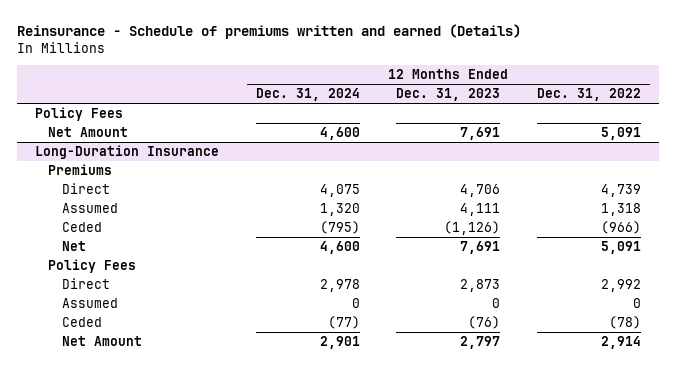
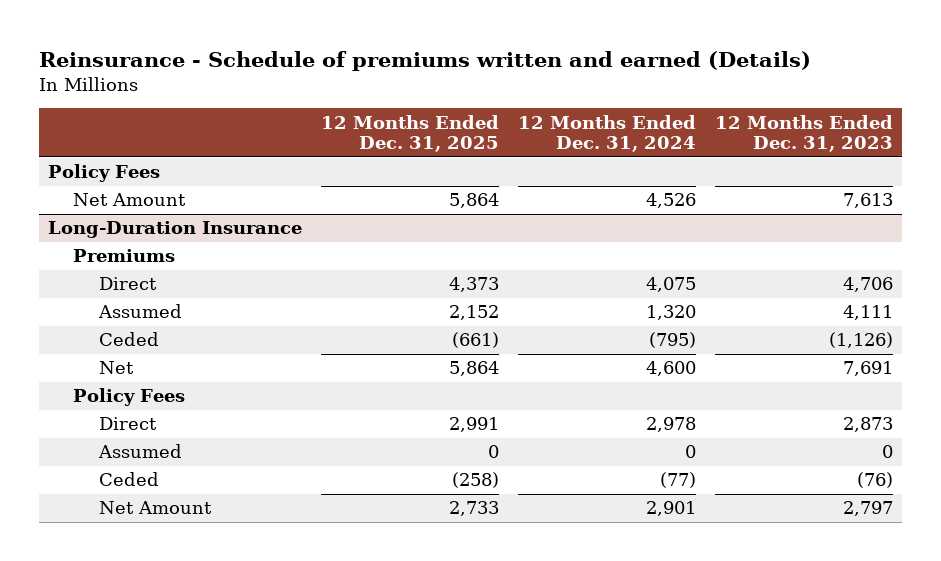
- | 12 Months Ended Dec. 31, 2024 | 12 Months Ended Dec. 31, 2023 | 12 Months Ended Dec. 31, 2022
+ | 12 Months Ended Dec. 31, 2025 | 12 Months Ended Dec. 31, 2024 | 12 Months Ended Dec. 31, 2023
- Net Amount | 4,600 | 7,691 | 5,091
+ Net Amount | 5,864 | 4,526 | 7,613

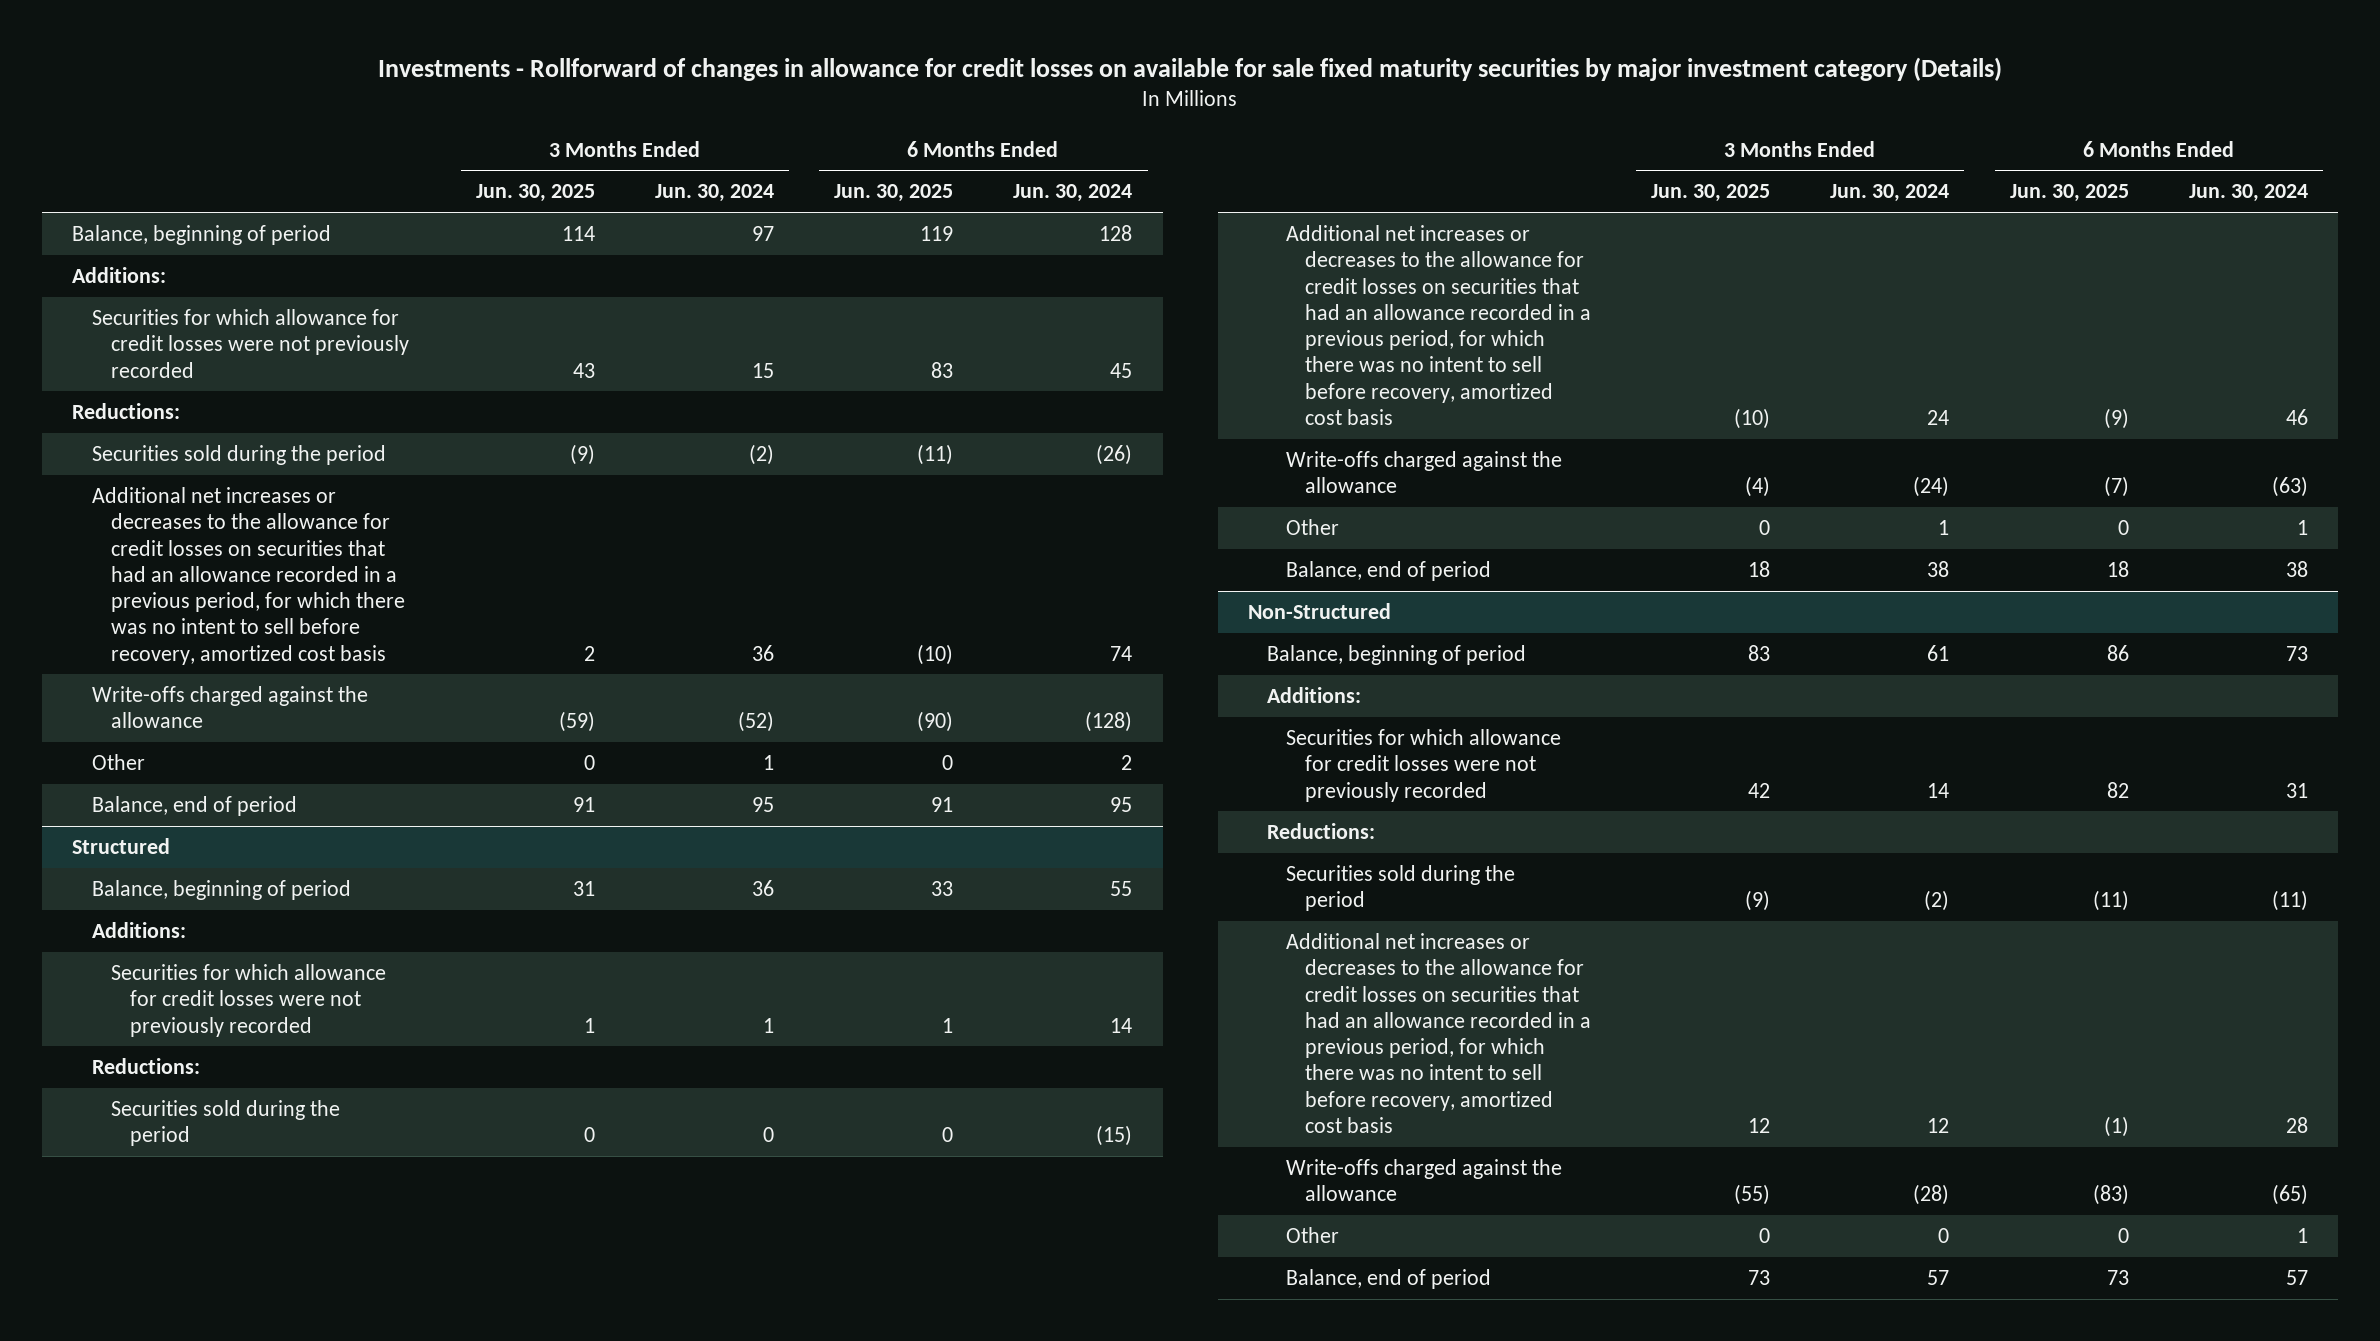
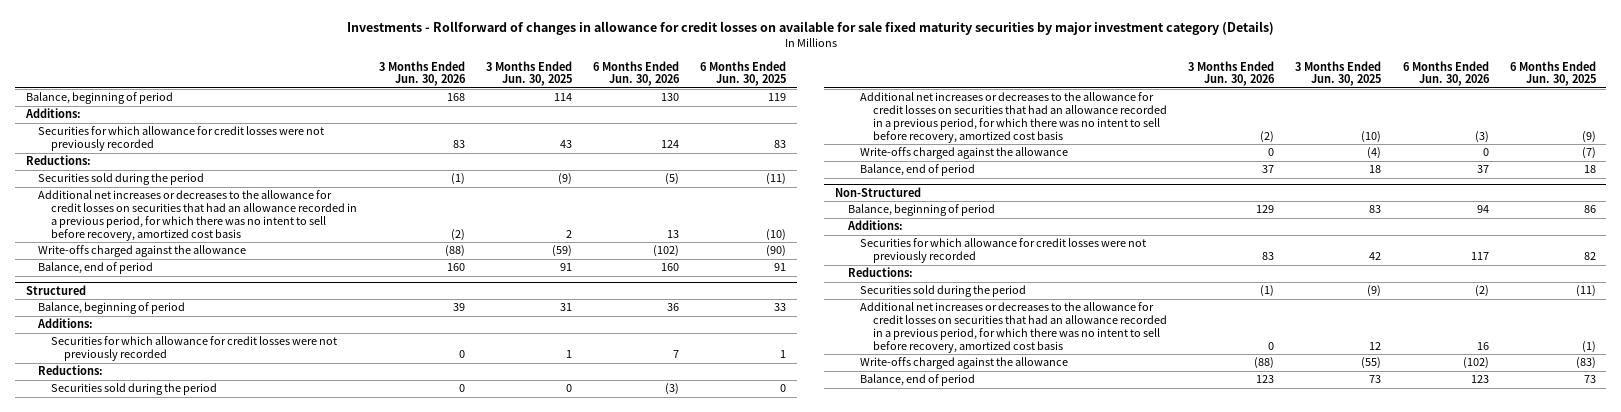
- | 3 Months Ended Jun. 30, 2025 | 3 Months Ended Jun. 30, 2024 | 6 Months Ended Jun. 30, 2025 | 6 Months Ended Jun. 30, 2024
+ | 3 Months Ended Jun. 30, 2026 | 3 Months Ended Jun. 30, 2025 | 6 Months Ended Jun. 30, 2026 | 6 Months Ended Jun. 30, 2025
- Other | 0 | 1 | 0 | 2
@ Structured
- Other | 0 | 1 | 0 | 1
@ Non-Structured
- Other | 0 | 0 | 0 | 1

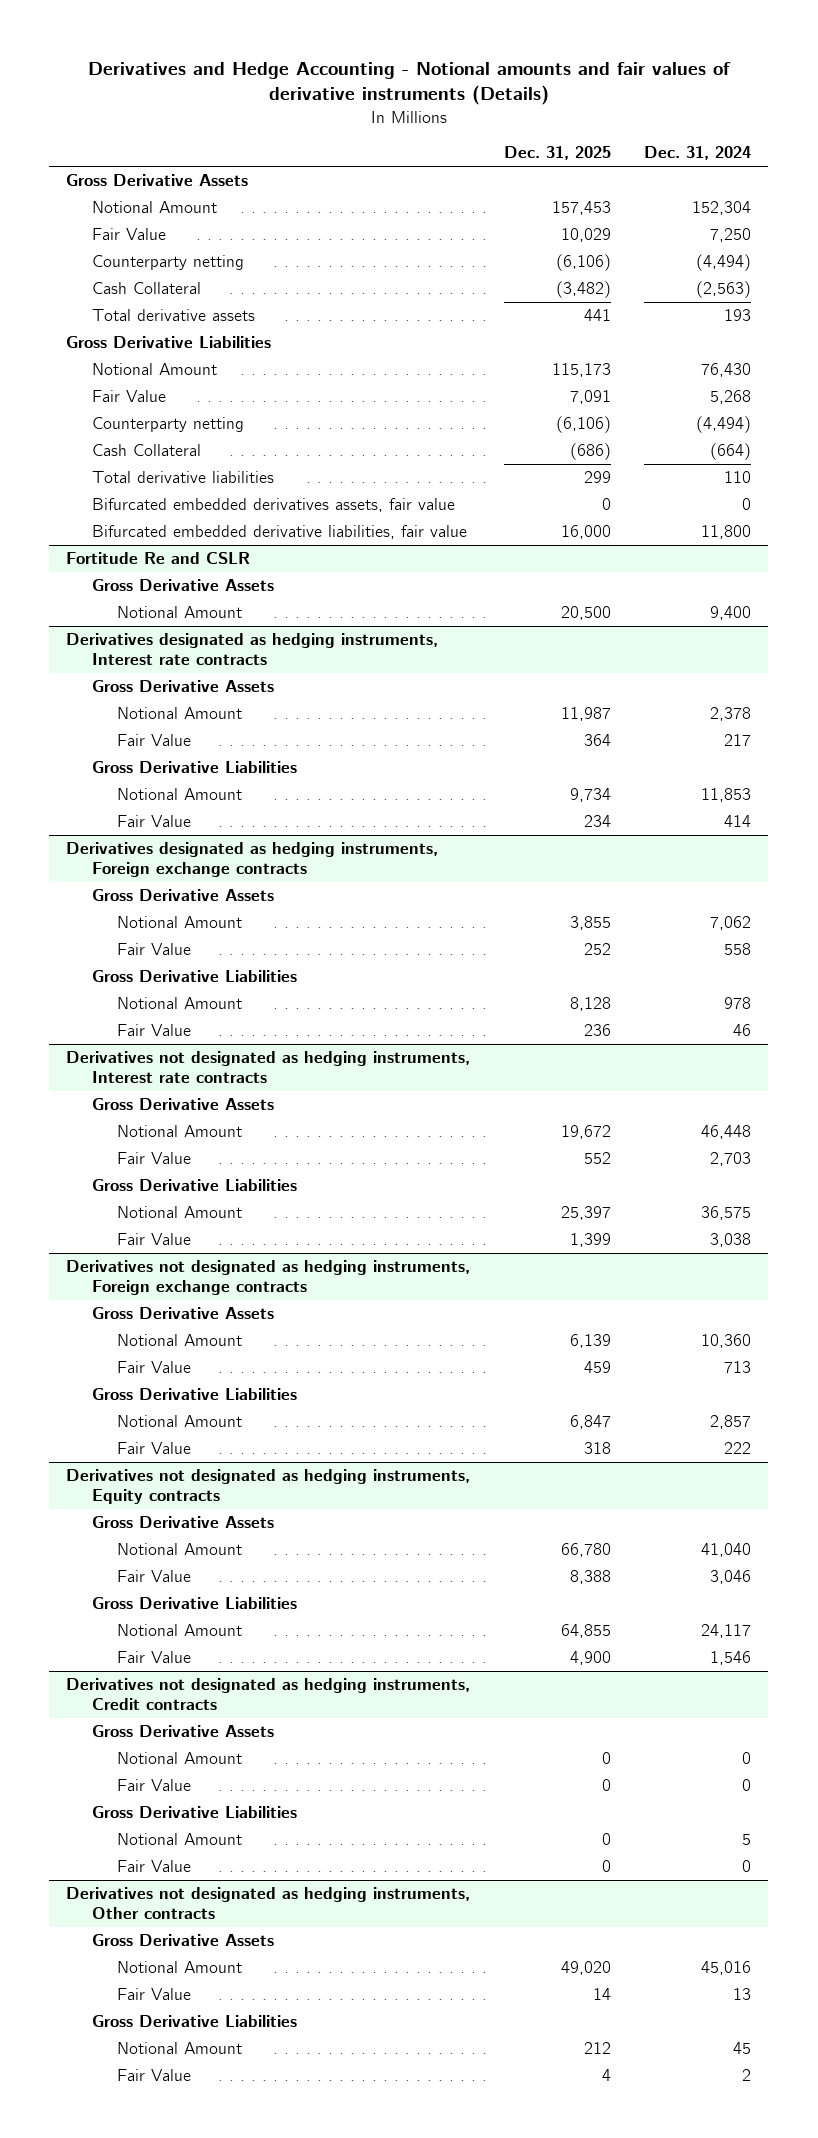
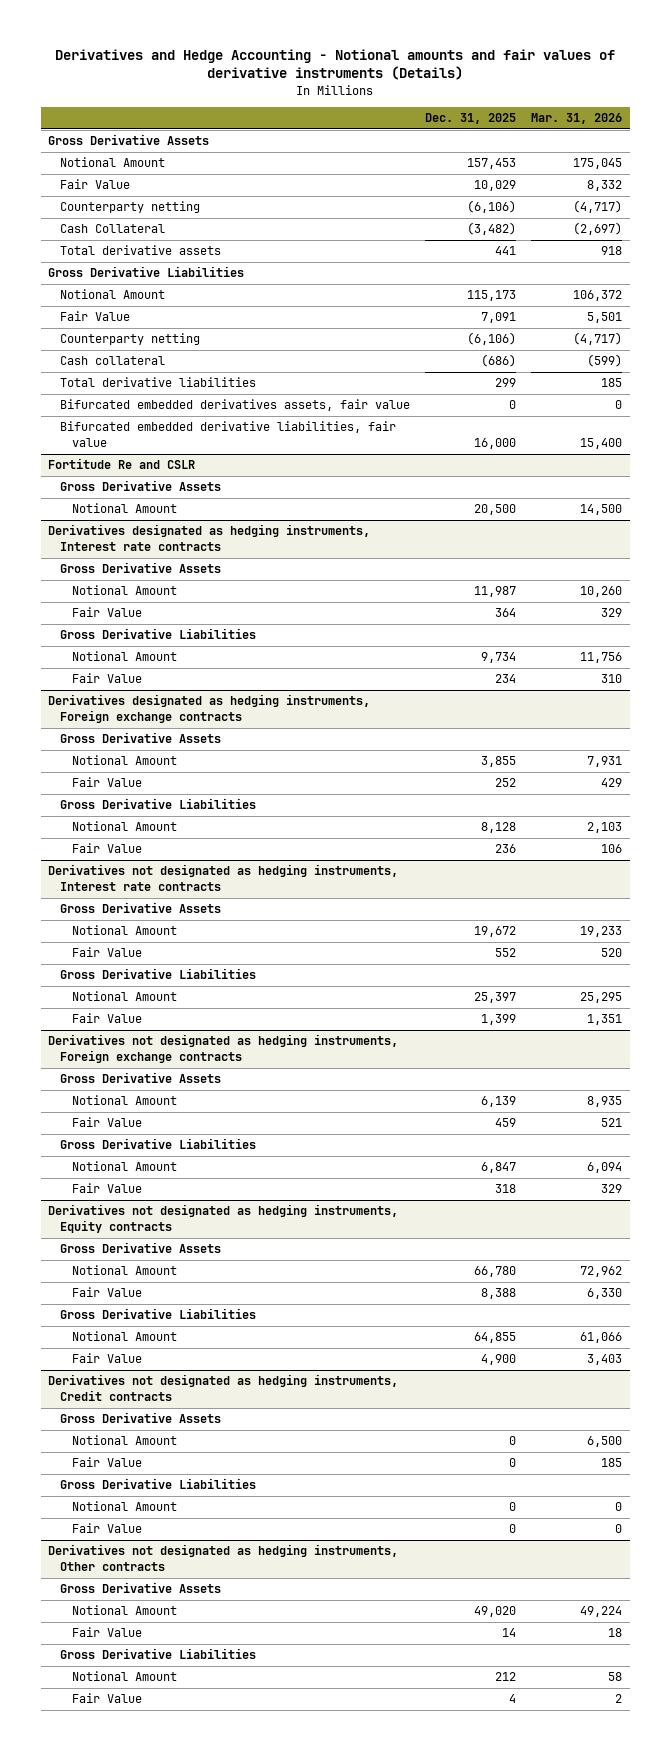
- | Dec. 31, 2025 | Dec. 31, 2024
+ | Dec. 31, 2025 | Mar. 31, 2026
- Cash Collateral | (686) | (664)
+ Cash collateral | (686) | (599)

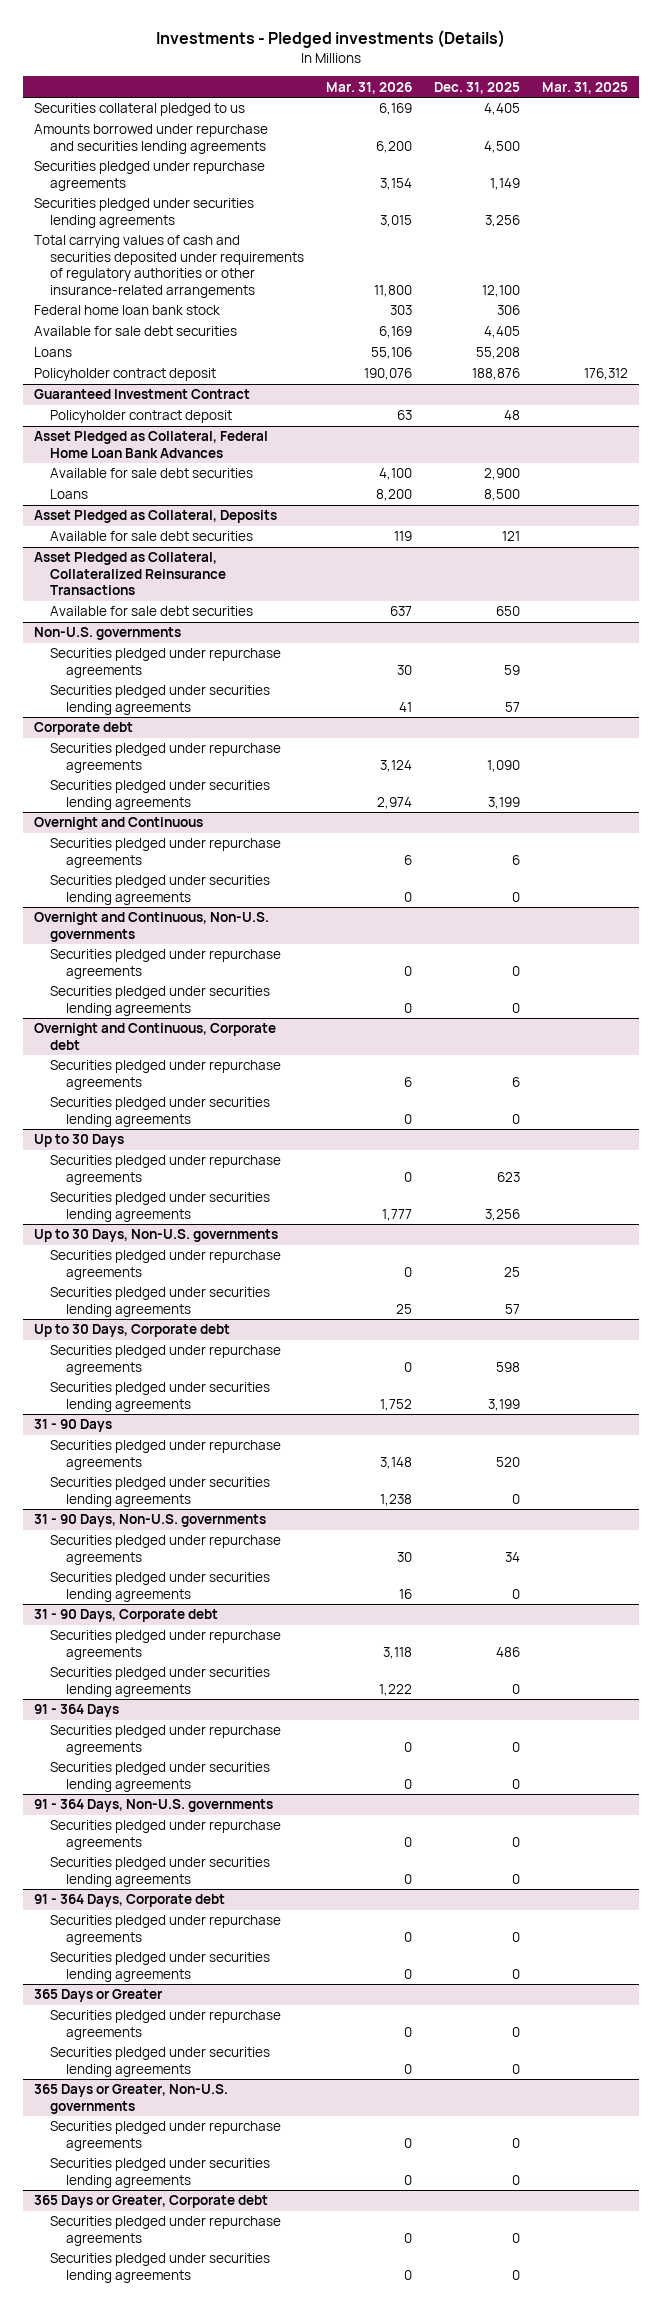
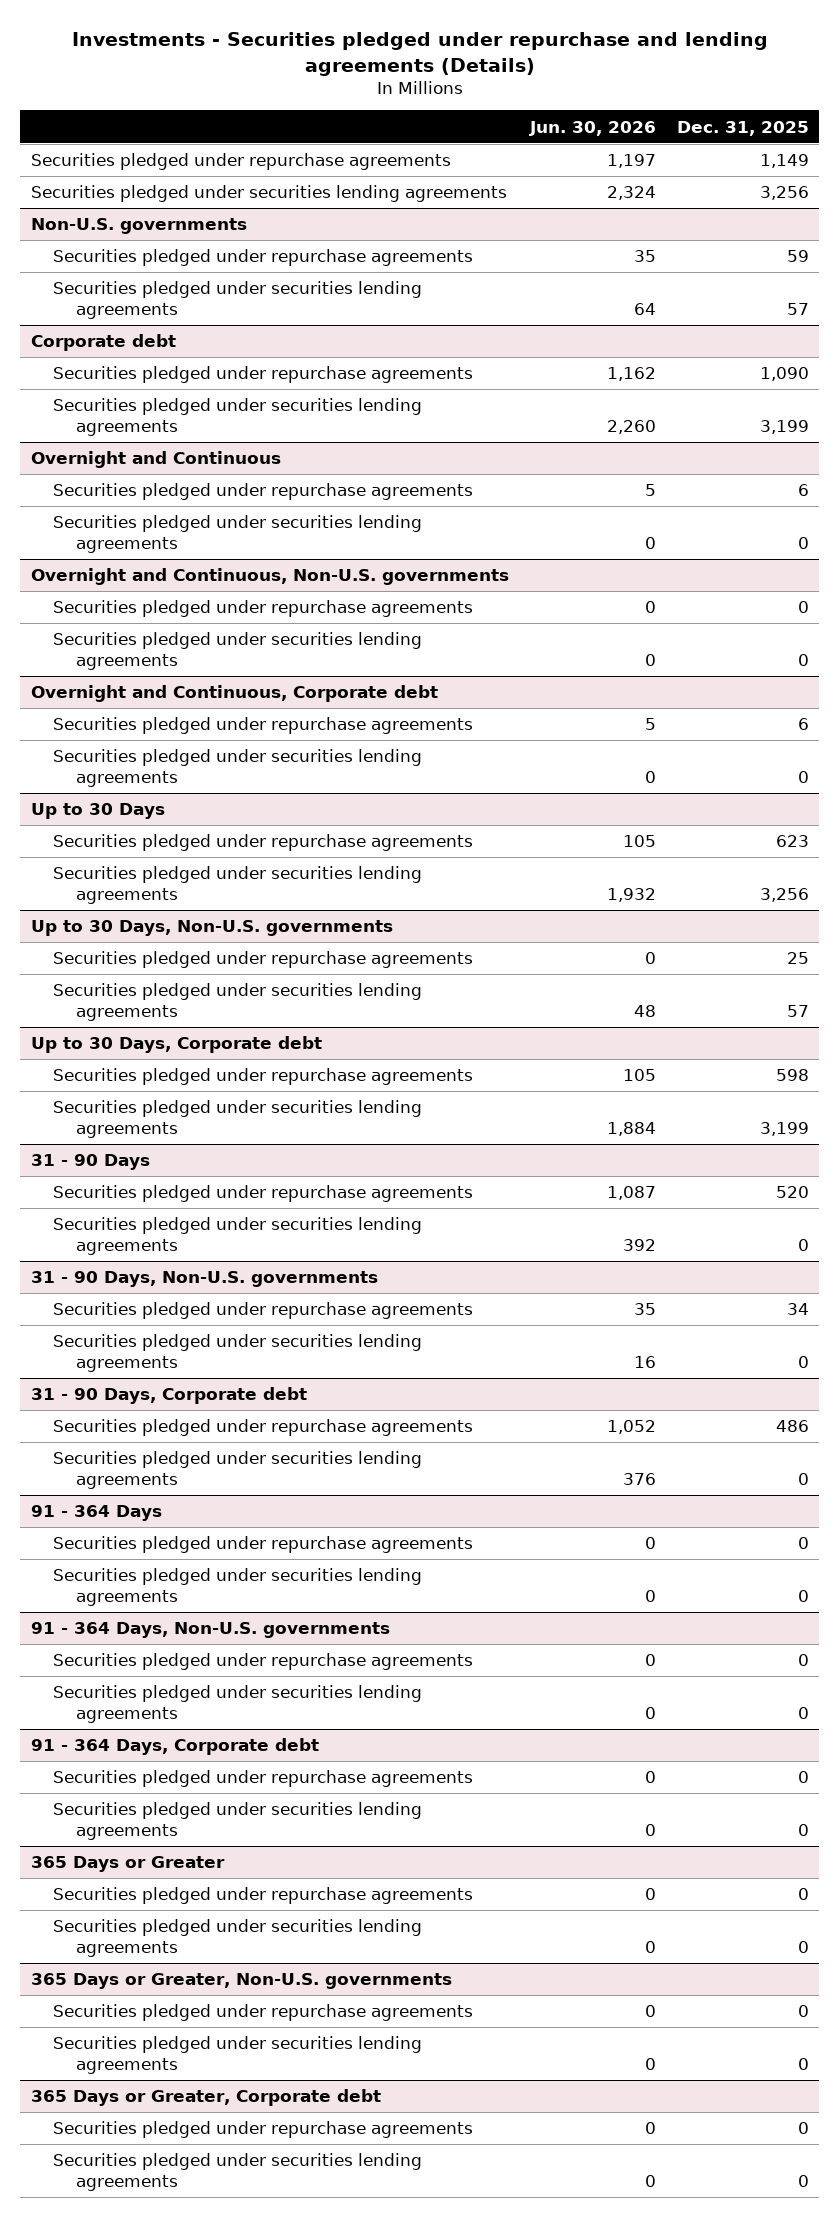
- Investments - Pledged investments (Details)
+ Investments - Securities pledged under repurchase and lending agreements (Details)
- | Mar. 31, 2026 | Dec. 31, 2025 | Mar. 31, 2025
+ | Jun. 30, 2026 | Dec. 31, 2025
- Securities collateral pledged to us | 6,169 | 4,405 |
- Amounts borrowed under repurchase and securities lending agreements | 6,200 | 4,500 |
- Total carrying values of cash and securities deposited under requirements of regulatory authorities or other insurance-related arrangements | 11,800 | 12,100 |
- Federal home loan bank stock | 303 | 306 |
- Available for sale debt securities | 6,169 | 4,405 |
- Loans | 55,106 | 55,208 |
- Policyholder contract deposit | 190,076 | 188,876 | 176,312
- Guaranteed Investment Contract
- Policyholder contract deposit | 63 | 48 |
- Asset Pledged as Collateral, Federal Home Loan Bank Advances
- Available for sale debt securities | 4,100 | 2,900 |
- Loans | 8,200 | 8,500 |
- Asset Pledged as Collateral, Deposits
- Available for sale debt securities | 119 | 121 |
- Asset Pledged as Collateral, Collateralized Reinsurance Transactions
- Available for sale debt securities | 637 | 650 |

